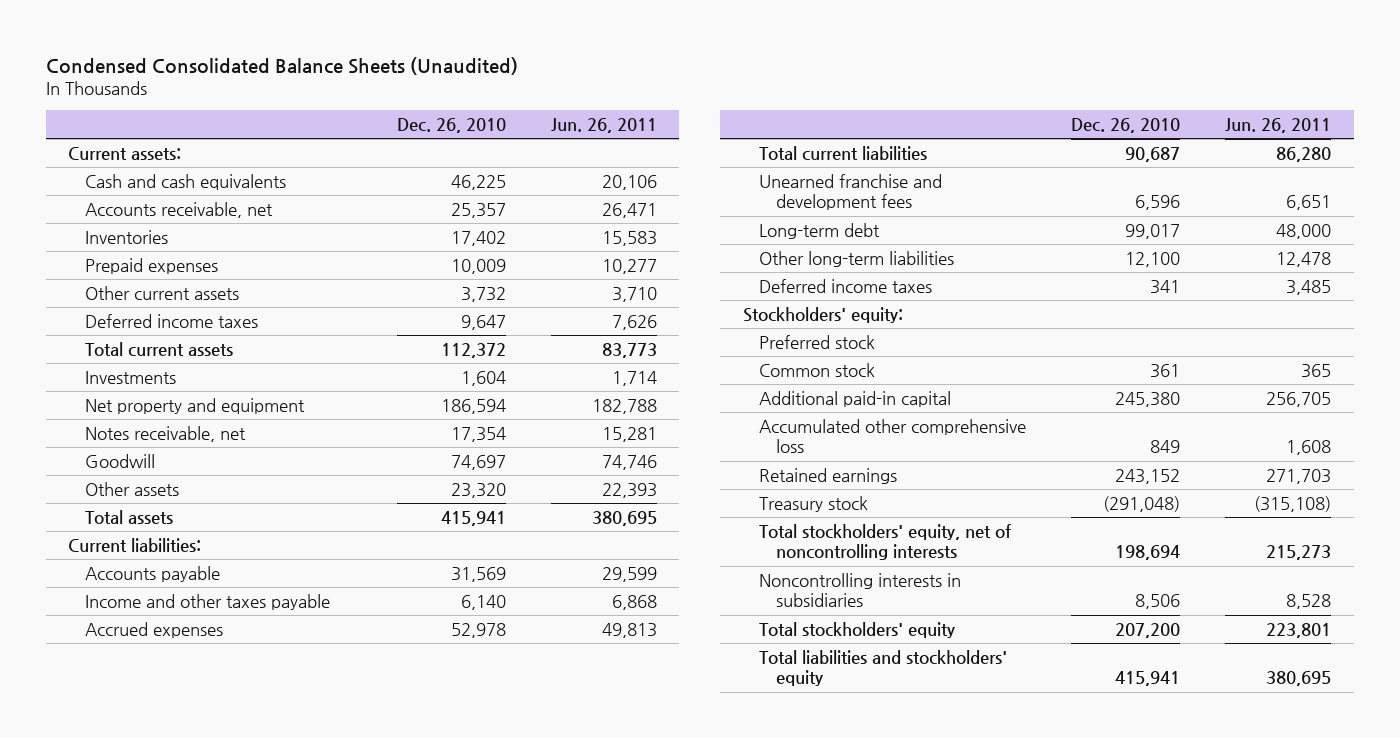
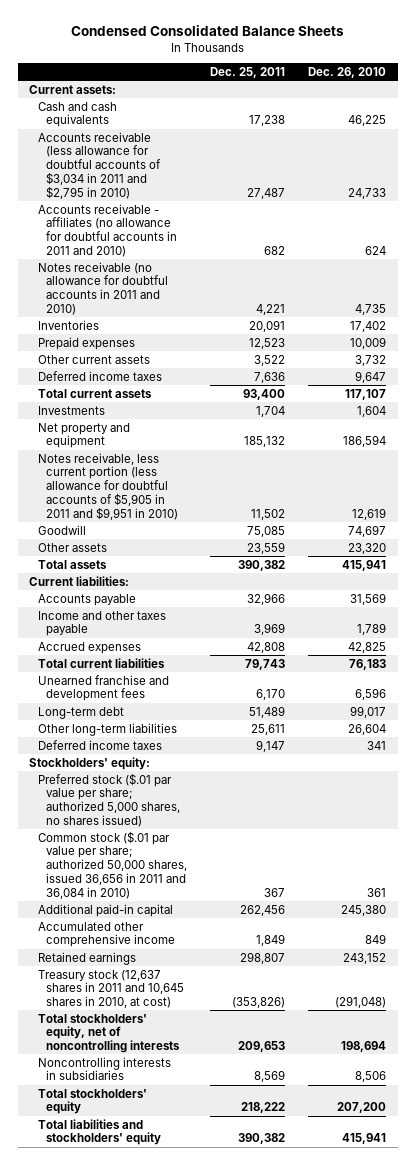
- Condensed Consolidated Balance Sheets (Unaudited)
+ Condensed Consolidated Balance Sheets
- | Dec. 26, 2010 | Jun. 26, 2011
+ | Dec. 25, 2011 | Dec. 26, 2010
- Accounts receivable, net | 25,357 | 26,471
+ Accounts receivable (less allowance for doubtful accounts of $3,034 in 2011 and $2,795 in 2010) | 27,487 | 24,733
+ Accounts receivable - affiliates (no allowance for doubtful accounts in 2011 and 2010) | 682 | 624
+ Notes receivable (no allowance for doubtful accounts in 2011 and 2010) | 4,221 | 4,735
- Total current assets | 112,372 | 83,773
+ Total current assets | 93,400 | 117,107
- Notes receivable, net | 17,354 | 15,281
+ Notes receivable, less current portion (less allowance for doubtful accounts of $5,905 in 2011 and $9,951 in 2010) | 11,502 | 12,619
- Income and other taxes payable | 6,140 | 6,868
- Accrued expenses | 52,978 | 49,813
- Total current liabilities | 90,687 | 86,280
+ Income and other taxes payable | 3,969 | 1,789
+ Accrued expenses | 42,808 | 42,825
+ Total current liabilities | 79,743 | 76,183
- Other long-term liabilities | 12,100 | 12,478
+ Other long-term liabilities | 25,611 | 26,604
- Preferred stock
- Common stock | 361 | 365
+ Preferred stock ($.01 par value per share; authorized 5,000 shares, no shares issued)
+ Common stock ($.01 par value per share; authorized 50,000 shares, issued 36,656 in 2011 and 36,084 in 2010) | 367 | 361
- Accumulated other comprehensive loss | 849 | 1,608
+ Accumulated other comprehensive income | 1,849 | 849
- Treasury stock | (291,048) | (315,108)
+ Treasury stock (12,637 shares in 2011 and 10,645 shares in 2010, at cost) | (353,826) | (291,048)

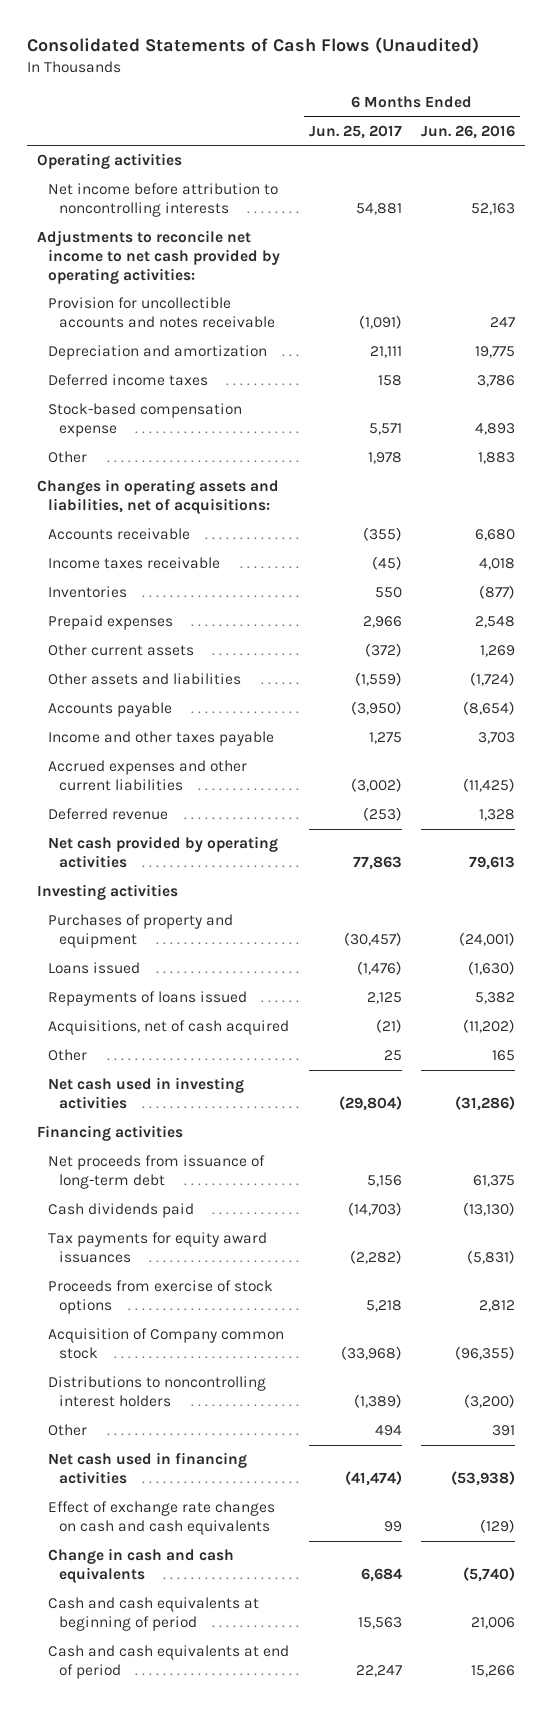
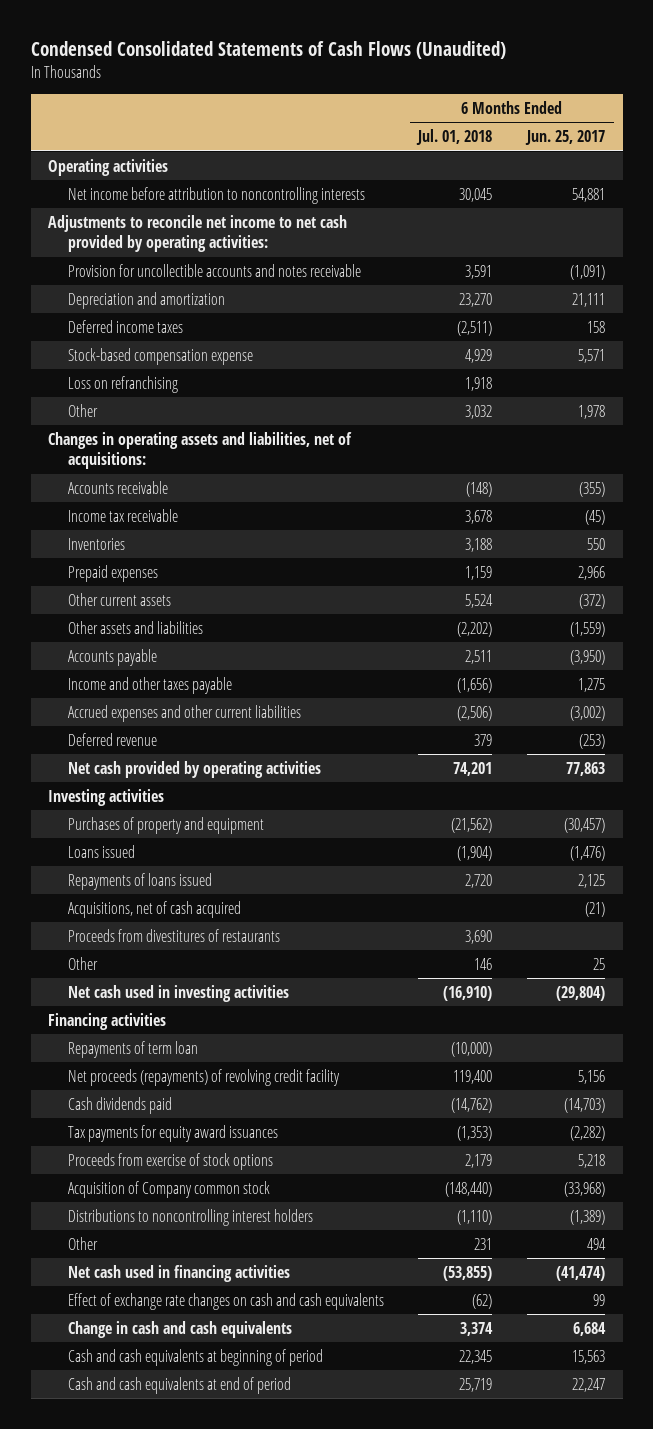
- Consolidated Statements of Cash Flows (Unaudited)
+ Condensed Consolidated Statements of Cash Flows (Unaudited)
- | 6 Months Ended Jun. 25, 2017 | 6 Months Ended Jun. 26, 2016
+ | 6 Months Ended Jul. 01, 2018 | 6 Months Ended Jun. 25, 2017
+ Loss on refranchising | 1,918 |
- Income taxes receivable | (45) | 4,018
+ Income tax receivable | 3,678 | (45)
+ Proceeds from divestitures of restaurants | 3,690 |
- Net proceeds from issuance of long-term debt | 5,156 | 61,375
+ Repayments of term loan | (10,000) |
+ Net proceeds (repayments) of revolving credit facility | 119,400 | 5,156

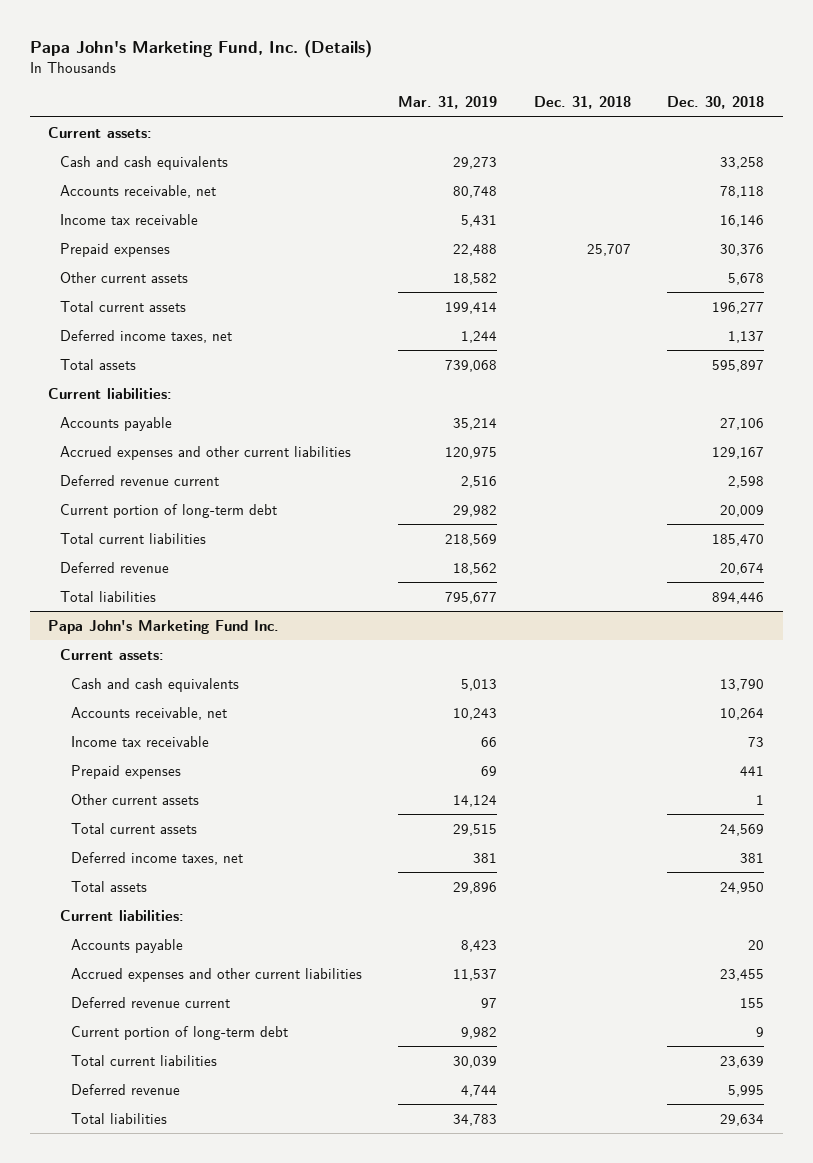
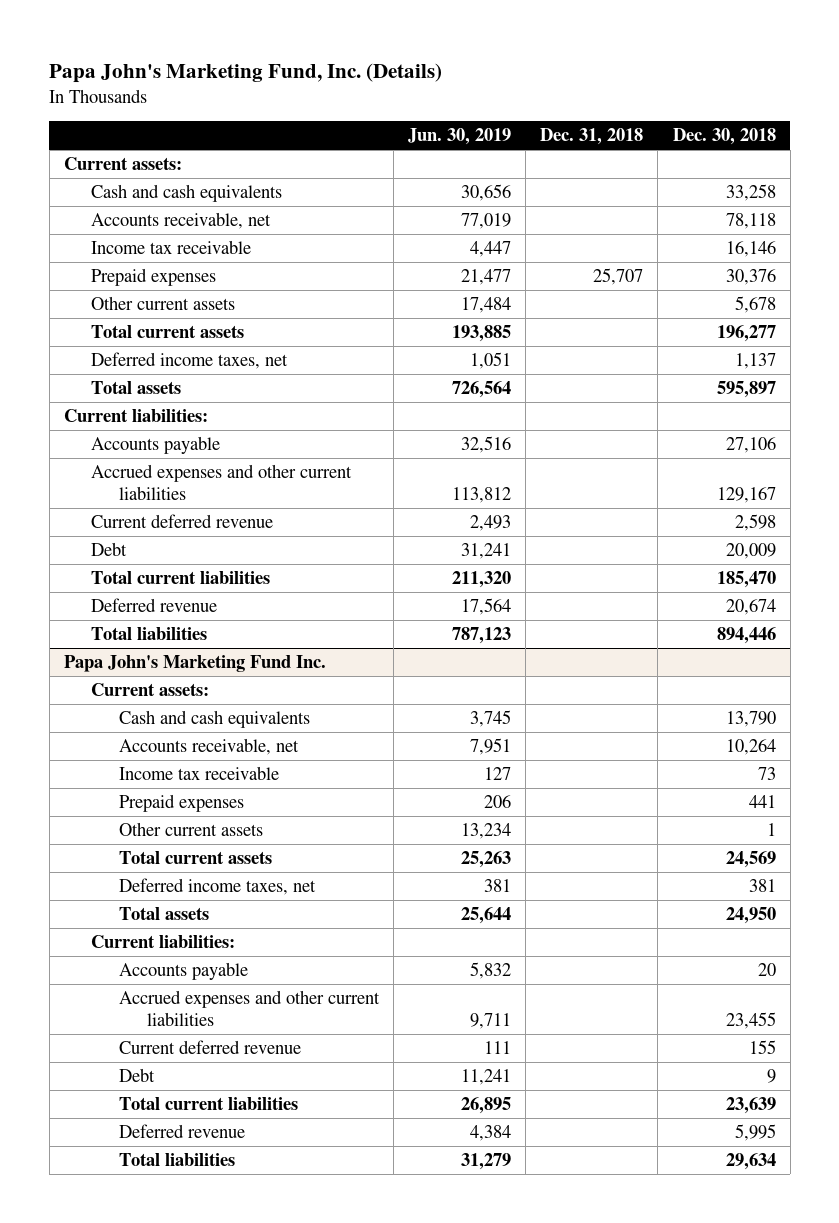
- | Mar. 31, 2019 | Dec. 31, 2018 | Dec. 30, 2018
+ | Jun. 30, 2019 | Dec. 31, 2018 | Dec. 30, 2018
- Deferred revenue current | 2,516 | | 2,598
- Current portion of long-term debt | 29,982 | | 20,009
+ Current deferred revenue | 2,493 | | 2,598
+ Debt | 31,241 | | 20,009
@ Papa John's Marketing Fund Inc.
- Deferred revenue current | 97 | | 155
- Current portion of long-term debt | 9,982 | | 9
+ Current deferred revenue | 111 | | 155
+ Debt | 11,241 | | 9

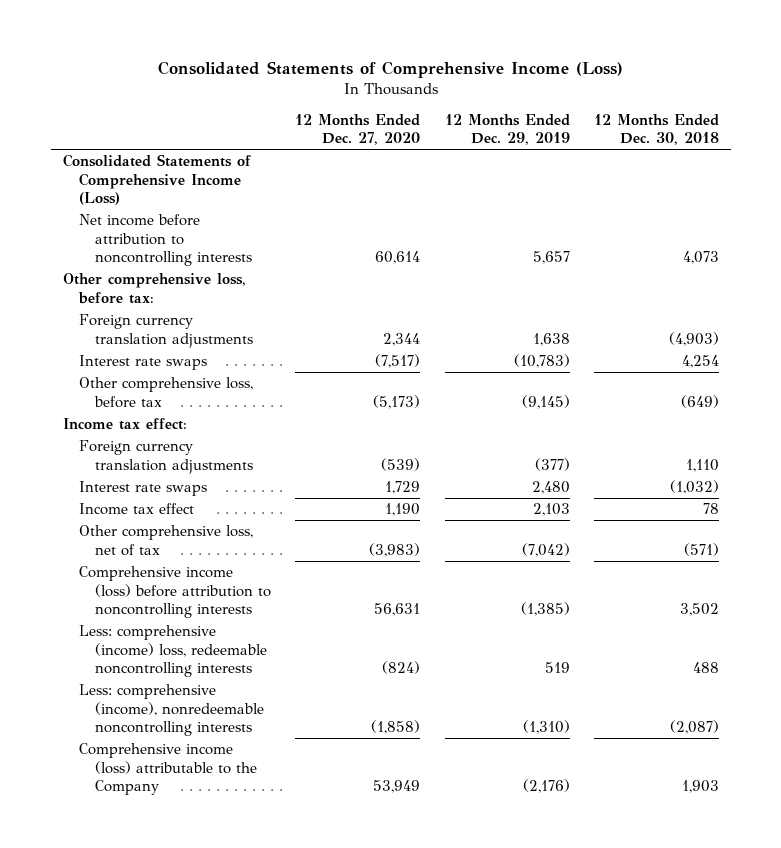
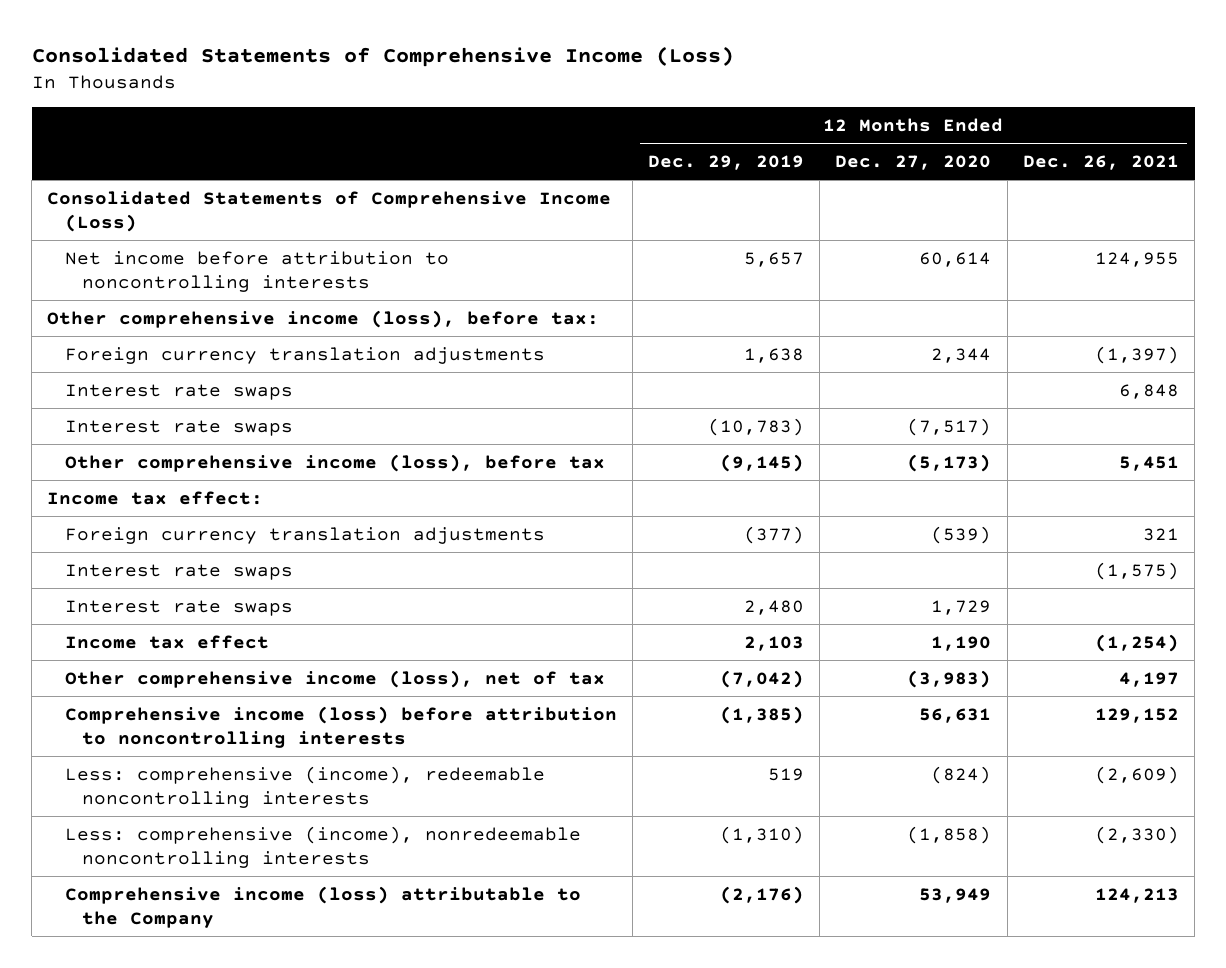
- | 12 Months Ended Dec. 27, 2020 | 12 Months Ended Dec. 29, 2019 | 12 Months Ended Dec. 30, 2018
+ | 12 Months Ended Dec. 29, 2019 | 12 Months Ended Dec. 27, 2020 | 12 Months Ended Dec. 26, 2021
- Other comprehensive loss, before tax:
+ Other comprehensive income (loss), before tax:
+ Interest rate swaps | | | 6,848
- Other comprehensive loss, before tax | (5,173) | (9,145) | (649)
+ Other comprehensive income (loss), before tax | (9,145) | (5,173) | 5,451
+ Interest rate swaps | | | (1,575)
- Other comprehensive loss, net of tax | (3,983) | (7,042) | (571)
+ Other comprehensive income (loss), net of tax | (7,042) | (3,983) | 4,197
- Less: comprehensive (income) loss, redeemable noncontrolling interests | (824) | 519 | 488
+ Less: comprehensive (income), redeemable noncontrolling interests | 519 | (824) | (2,609)

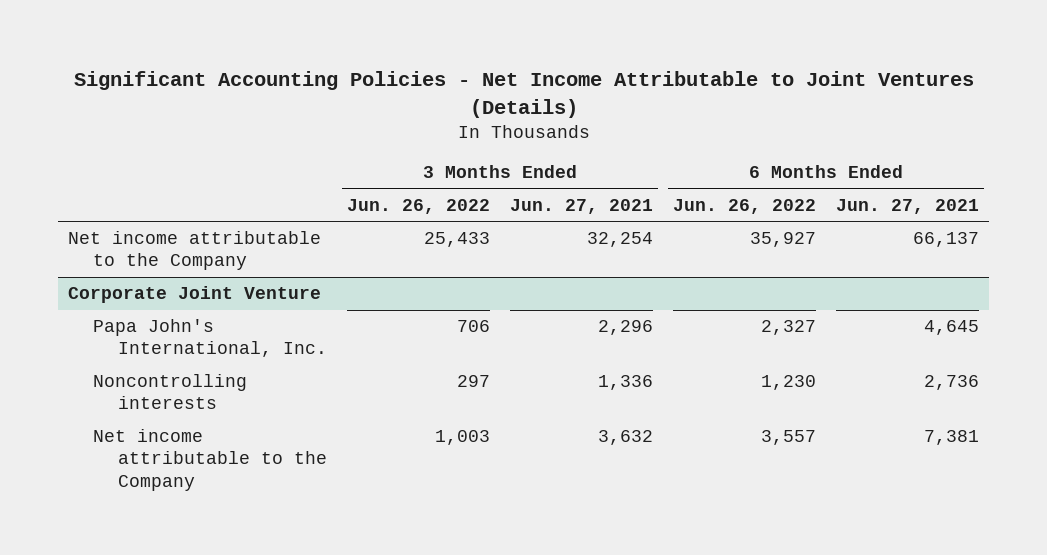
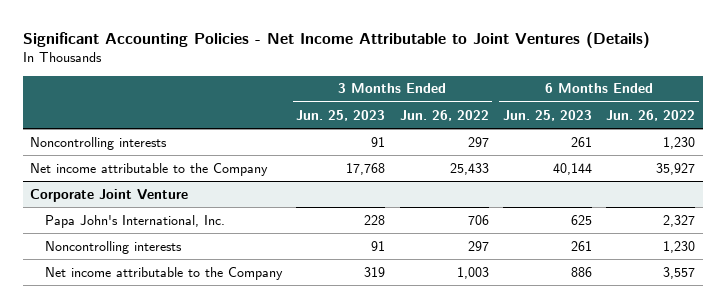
- | 3 Months Ended Jun. 26, 2022 | 3 Months Ended Jun. 27, 2021 | 6 Months Ended Jun. 26, 2022 | 6 Months Ended Jun. 27, 2021
+ | 3 Months Ended Jun. 25, 2023 | 3 Months Ended Jun. 26, 2022 | 6 Months Ended Jun. 25, 2023 | 6 Months Ended Jun. 26, 2022
+ Noncontrolling interests | 91 | 297 | 261 | 1,230

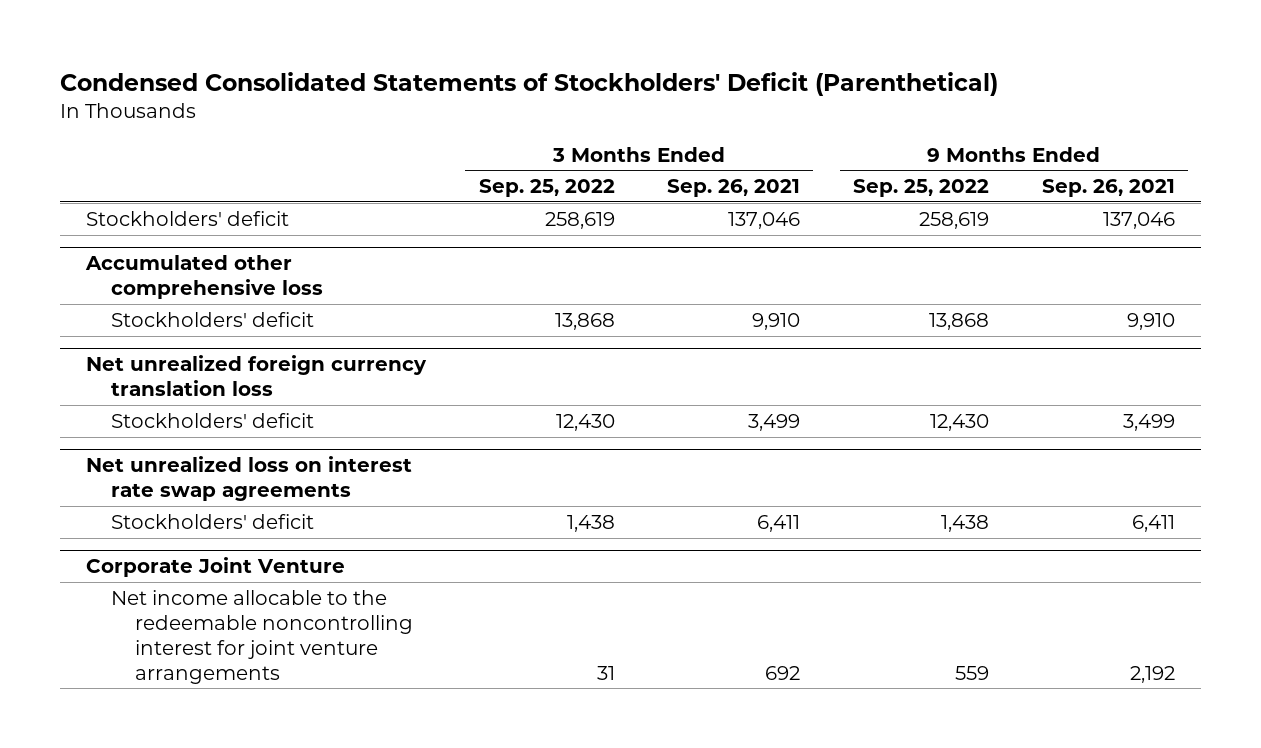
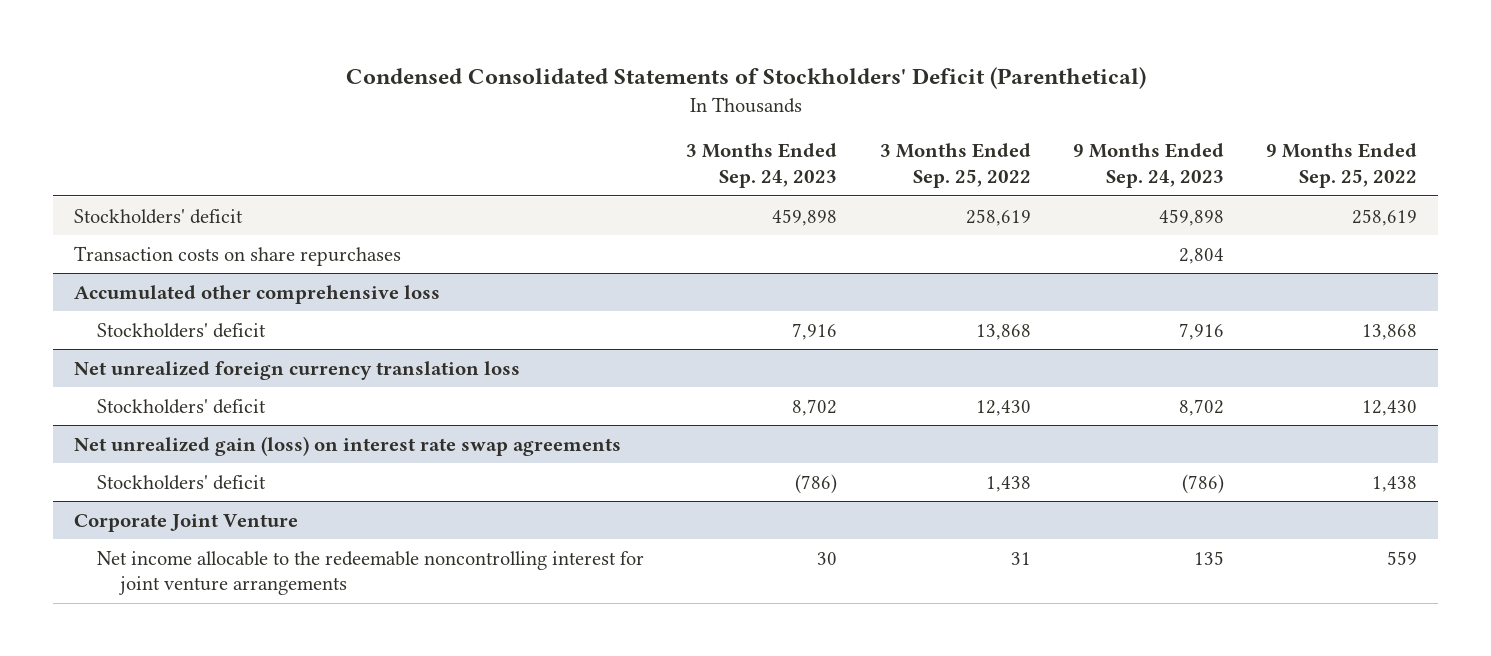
- | 3 Months Ended Sep. 25, 2022 | 3 Months Ended Sep. 26, 2021 | 9 Months Ended Sep. 25, 2022 | 9 Months Ended Sep. 26, 2021
+ | 3 Months Ended Sep. 24, 2023 | 3 Months Ended Sep. 25, 2022 | 9 Months Ended Sep. 24, 2023 | 9 Months Ended Sep. 25, 2022
+ Transaction costs on share repurchases | | | 2,804 |
- Net unrealized loss on interest rate swap agreements
+ Net unrealized gain (loss) on interest rate swap agreements

